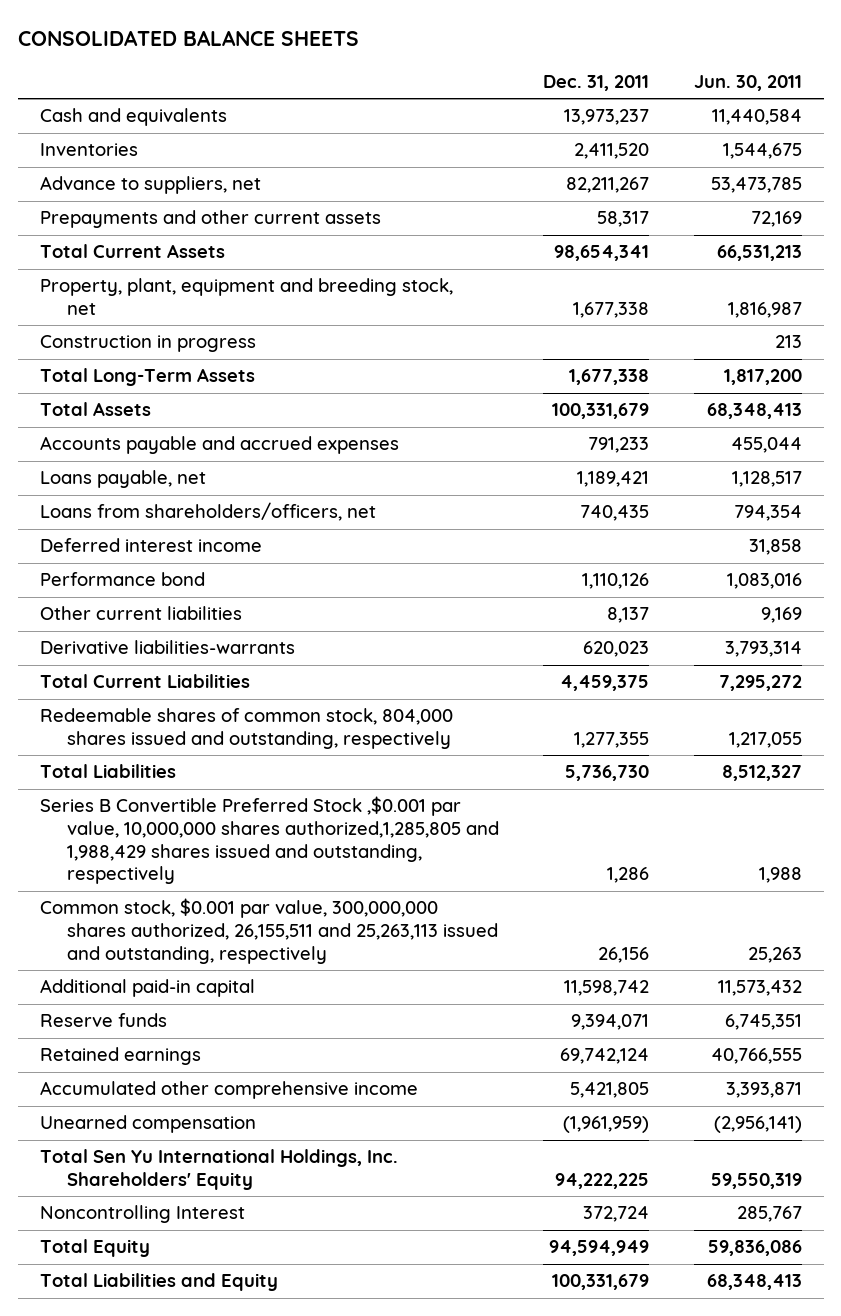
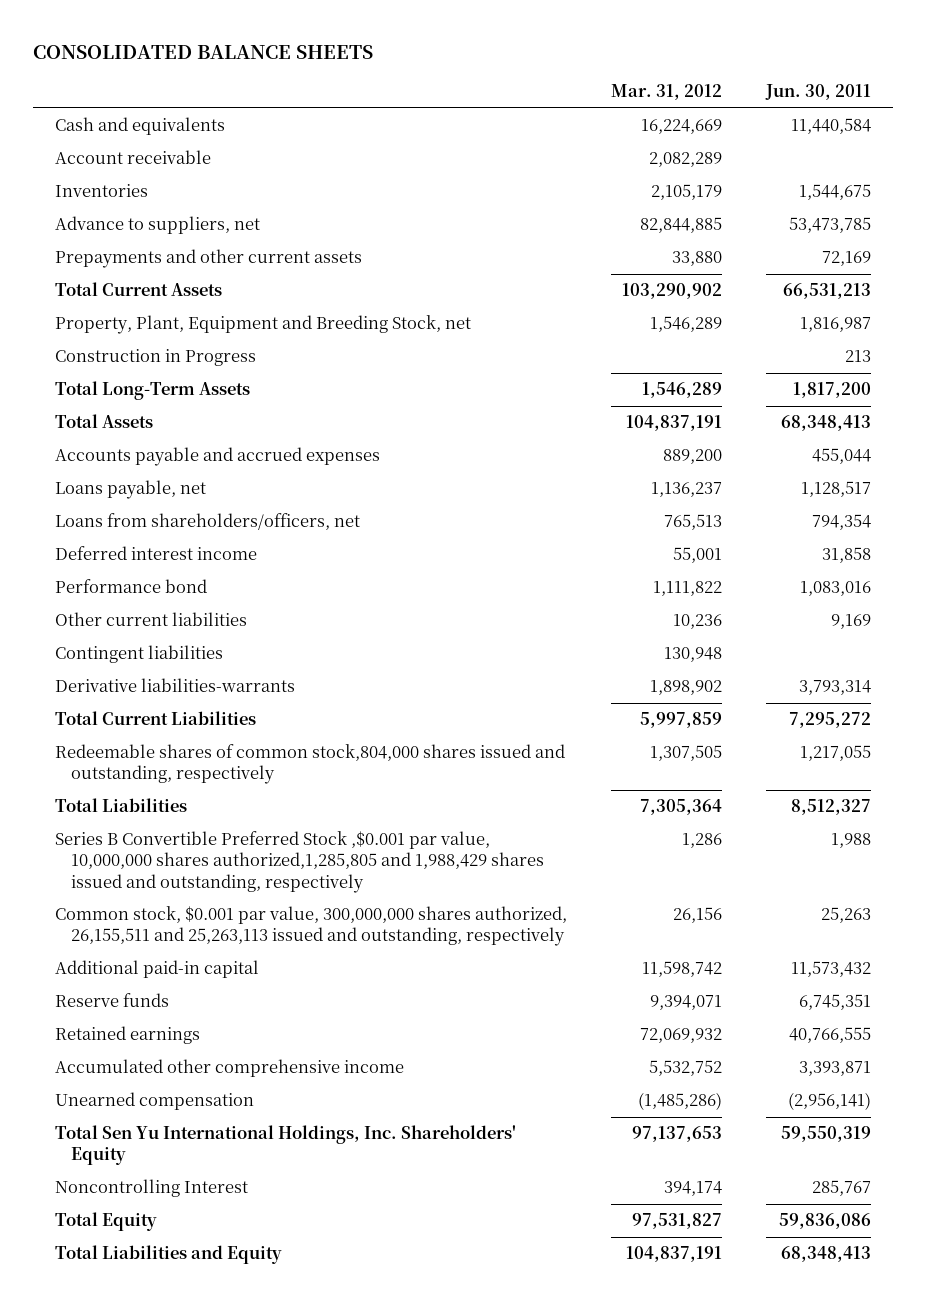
- | Dec. 31, 2011 | Jun. 30, 2011
+ | Mar. 31, 2012 | Jun. 30, 2011
+ Account receivable | 2,082,289 |
- Property, plant, equipment and breeding stock, net | 1,677,338 | 1,816,987
- Construction in progress | | 213
+ Property, Plant, Equipment and Breeding Stock, net | 1,546,289 | 1,816,987
+ Construction in Progress | | 213
+ Contingent liabilities | 130,948 |
- Redeemable shares of common stock, 804,000 shares issued and outstanding, respectively | 1,277,355 | 1,217,055
+ Redeemable shares of common stock,804,000 shares issued and outstanding, respectively | 1,307,505 | 1,217,055

